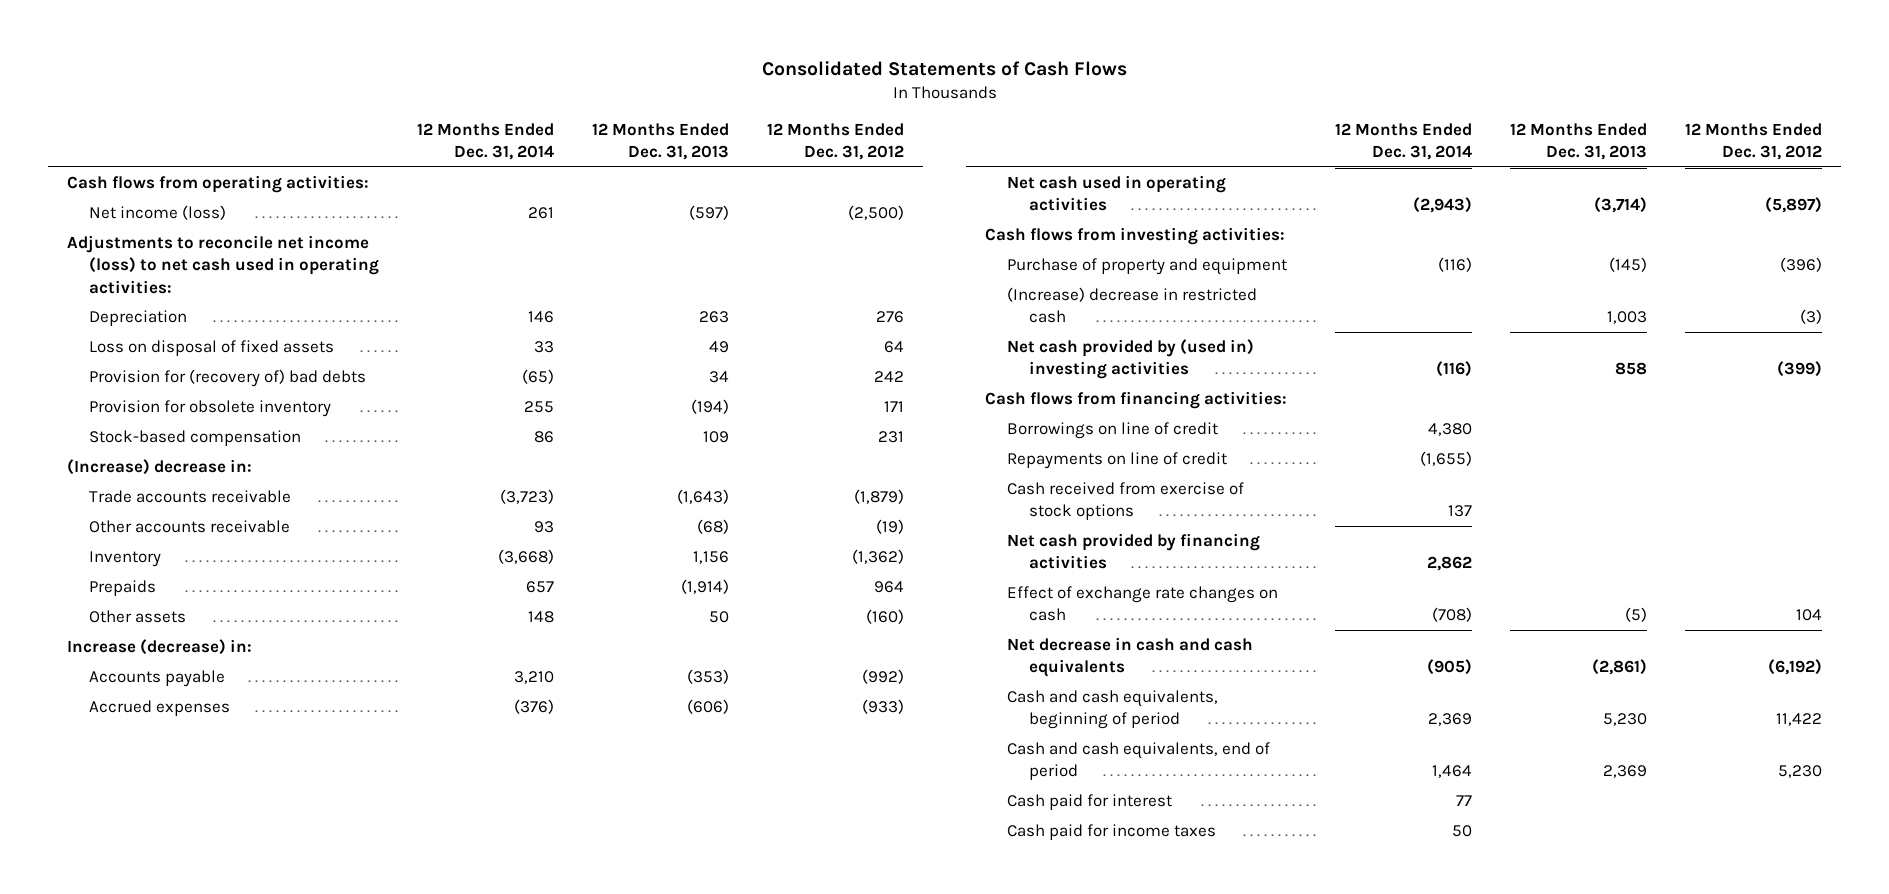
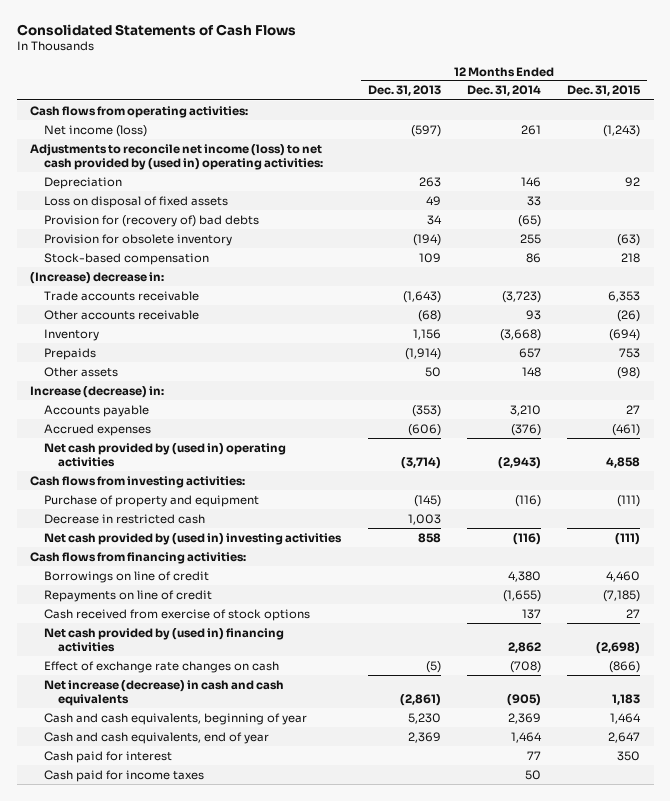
- | 12 Months Ended Dec. 31, 2014 | 12 Months Ended Dec. 31, 2013 | 12 Months Ended Dec. 31, 2012
+ | 12 Months Ended Dec. 31, 2013 | 12 Months Ended Dec. 31, 2014 | 12 Months Ended Dec. 31, 2015
- Adjustments to reconcile net income (loss) to net cash used in operating activities:
+ Adjustments to reconcile net income (loss) to net cash provided by (used in) operating activities:
- Net cash used in operating activities | (2,943) | (3,714) | (5,897)
+ Net cash provided by (used in) operating activities | (3,714) | (2,943) | 4,858
- (Increase) decrease in restricted cash | | 1,003 | (3)
+ Decrease in restricted cash | 1,003 | |
- Net cash provided by financing activities | 2,862 | |
+ Net cash provided by (used in) financing activities | | 2,862 | (2,698)
- Net decrease in cash and cash equivalents | (905) | (2,861) | (6,192)
- Cash and cash equivalents, beginning of period | 2,369 | 5,230 | 11,422
- Cash and cash equivalents, end of period | 1,464 | 2,369 | 5,230
+ Net increase (decrease) in cash and cash equivalents | (2,861) | (905) | 1,183
+ Cash and cash equivalents, beginning of year | 5,230 | 2,369 | 1,464
+ Cash and cash equivalents, end of year | 2,369 | 1,464 | 2,647

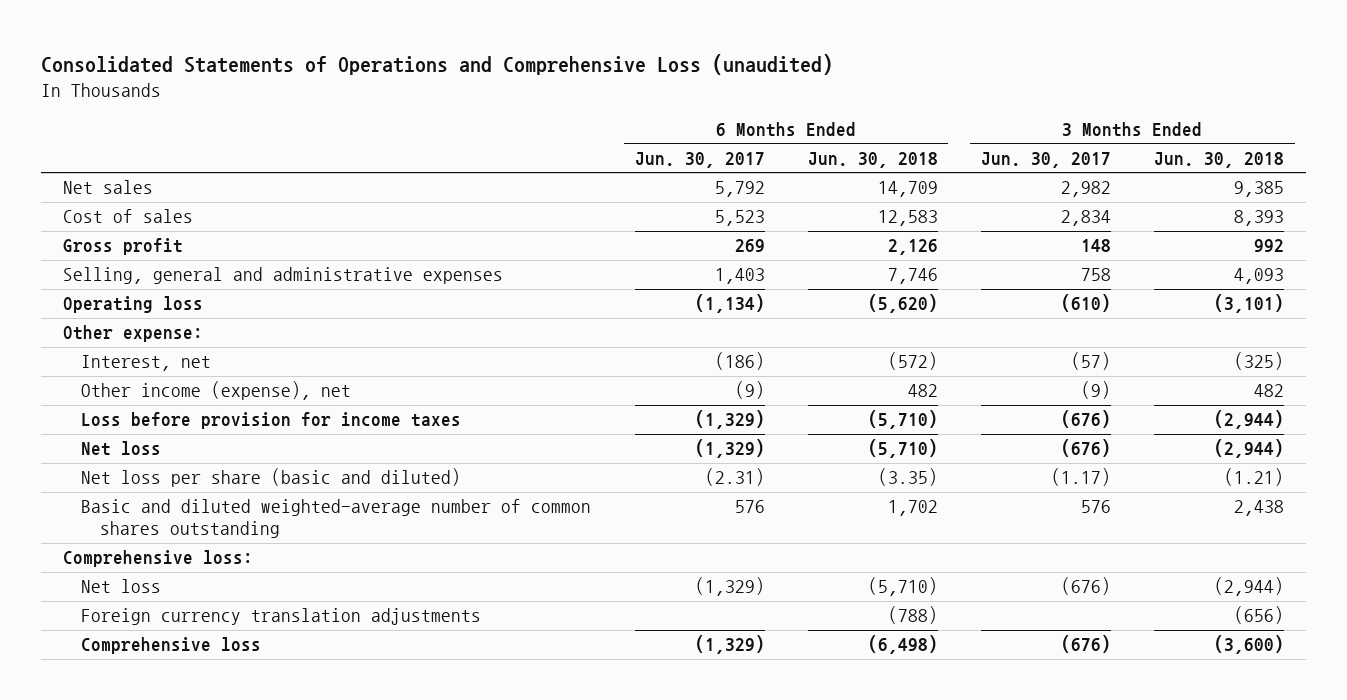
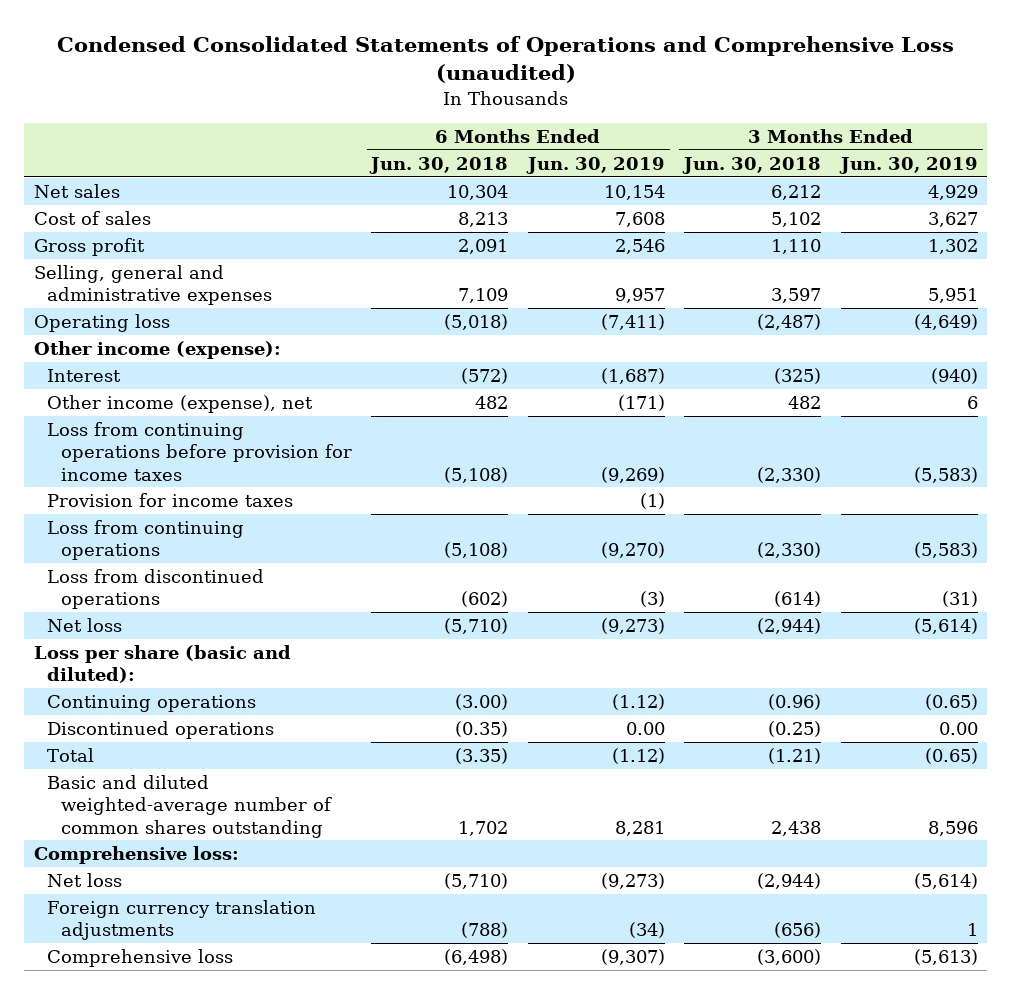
- Consolidated Statements of Operations and Comprehensive Loss (unaudited)
+ Condensed Consolidated Statements of Operations and Comprehensive Loss (unaudited)
- | 6 Months Ended Jun. 30, 2017 | 6 Months Ended Jun. 30, 2018 | 3 Months Ended Jun. 30, 2017 | 3 Months Ended Jun. 30, 2018
+ | 6 Months Ended Jun. 30, 2018 | 6 Months Ended Jun. 30, 2019 | 3 Months Ended Jun. 30, 2018 | 3 Months Ended Jun. 30, 2019
- Net sales | 5,792 | 14,709 | 2,982 | 9,385
- Cost of sales | 5,523 | 12,583 | 2,834 | 8,393
- Gross profit | 269 | 2,126 | 148 | 992
- Selling, general and administrative expenses | 1,403 | 7,746 | 758 | 4,093
- Operating loss | (1,134) | (5,620) | (610) | (3,101)
- Other expense:
- Interest, net | (186) | (572) | (57) | (325)
+ Net sales | 10,304 | 10,154 | 6,212 | 4,929
+ Cost of sales | 8,213 | 7,608 | 5,102 | 3,627
+ Gross profit | 2,091 | 2,546 | 1,110 | 1,302
+ Selling, general and administrative expenses | 7,109 | 9,957 | 3,597 | 5,951
+ Operating loss | (5,018) | (7,411) | (2,487) | (4,649)
+ Other income (expense):
+ Interest | (572) | (1,687) | (325) | (940)
- Loss before provision for income taxes | (1,329) | (5,710) | (676) | (2,944)
+ Loss from continuing operations before provision for income taxes | (5,108) | (9,269) | (2,330) | (5,583)
+ Provision for income taxes | | (1) | |
+ Loss from continuing operations | (5,108) | (9,270) | (2,330) | (5,583)
+ Loss from discontinued operations | (602) | (3) | (614) | (31)
- Net loss per share (basic and diluted) | (2.31) | (3.35) | (1.17) | (1.21)
+ Loss per share (basic and diluted):
+ Continuing operations | (3.00) | (1.12) | (0.96) | (0.65)
+ Discontinued operations | (0.35) | 0.00 | (0.25) | 0.00
+ Total | (3.35) | (1.12) | (1.21) | (0.65)

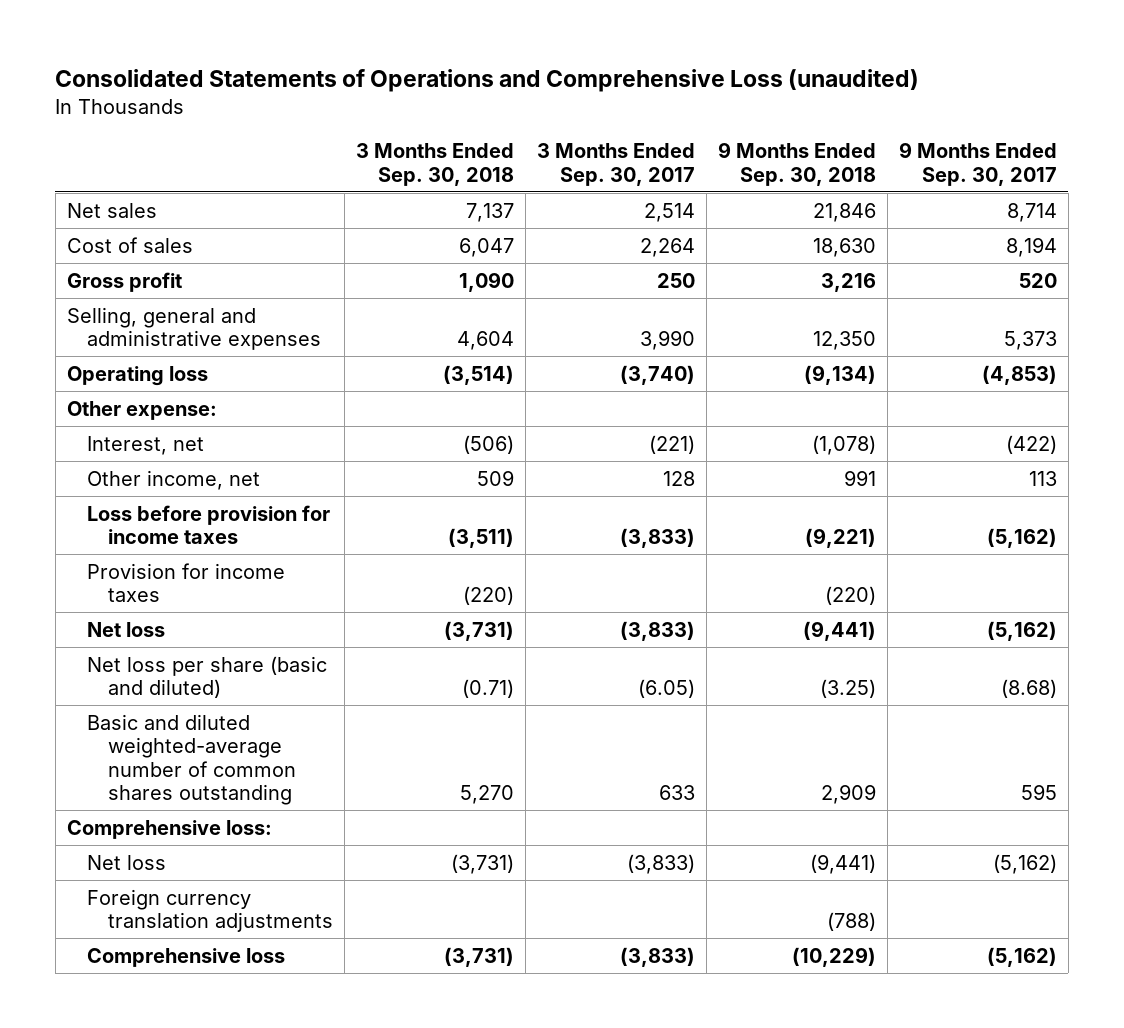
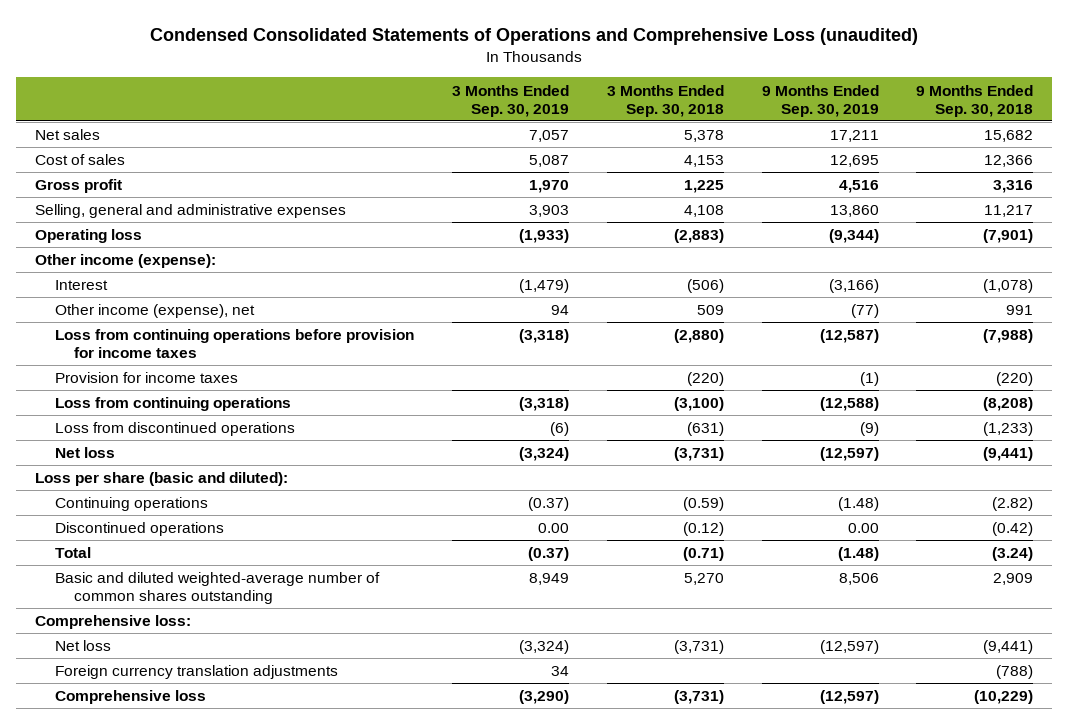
- Consolidated Statements of Operations and Comprehensive Loss (unaudited)
+ Condensed Consolidated Statements of Operations and Comprehensive Loss (unaudited)
- | 3 Months Ended Sep. 30, 2018 | 3 Months Ended Sep. 30, 2017 | 9 Months Ended Sep. 30, 2018 | 9 Months Ended Sep. 30, 2017
+ | 3 Months Ended Sep. 30, 2019 | 3 Months Ended Sep. 30, 2018 | 9 Months Ended Sep. 30, 2019 | 9 Months Ended Sep. 30, 2018
- Net sales | 7,137 | 2,514 | 21,846 | 8,714
- Cost of sales | 6,047 | 2,264 | 18,630 | 8,194
- Gross profit | 1,090 | 250 | 3,216 | 520
- Selling, general and administrative expenses | 4,604 | 3,990 | 12,350 | 5,373
- Operating loss | (3,514) | (3,740) | (9,134) | (4,853)
- Other expense:
- Interest, net | (506) | (221) | (1,078) | (422)
- Other income, net | 509 | 128 | 991 | 113
- Loss before provision for income taxes | (3,511) | (3,833) | (9,221) | (5,162)
+ Net sales | 7,057 | 5,378 | 17,211 | 15,682
+ Cost of sales | 5,087 | 4,153 | 12,695 | 12,366
+ Gross profit | 1,970 | 1,225 | 4,516 | 3,316
+ Selling, general and administrative expenses | 3,903 | 4,108 | 13,860 | 11,217
+ Operating loss | (1,933) | (2,883) | (9,344) | (7,901)
+ Other income (expense):
+ Interest | (1,479) | (506) | (3,166) | (1,078)
+ Other income (expense), net | 94 | 509 | (77) | 991
+ Loss from continuing operations before provision for income taxes | (3,318) | (2,880) | (12,587) | (7,988)
+ Loss from continuing operations | (3,318) | (3,100) | (12,588) | (8,208)
+ Loss from discontinued operations | (6) | (631) | (9) | (1,233)
- Net loss per share (basic and diluted) | (0.71) | (6.05) | (3.25) | (8.68)
+ Loss per share (basic and diluted):
+ Continuing operations | (0.37) | (0.59) | (1.48) | (2.82)
+ Discontinued operations | 0.00 | (0.12) | 0.00 | (0.42)
+ Total | (0.37) | (0.71) | (1.48) | (3.24)

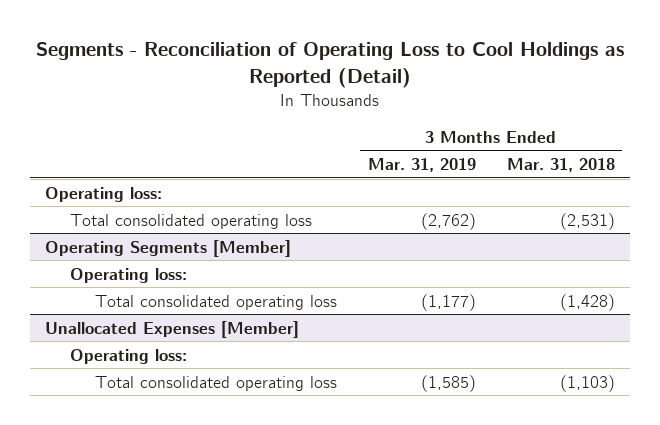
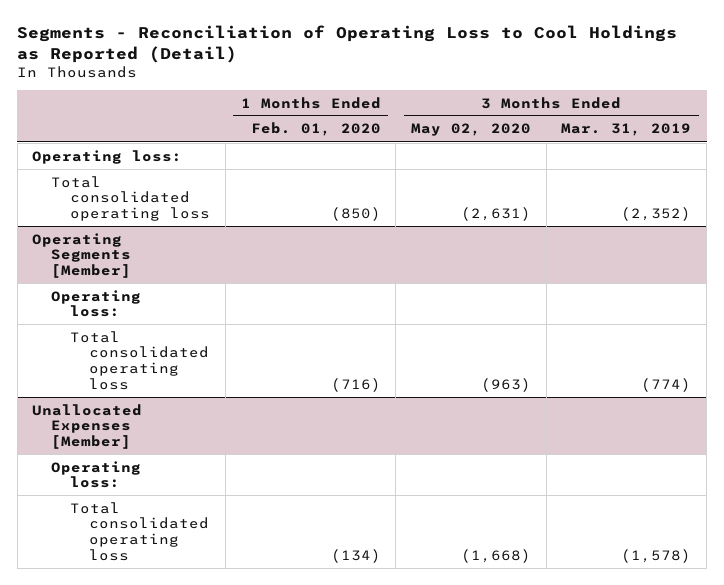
- | 3 Months Ended Mar. 31, 2019 | 3 Months Ended Mar. 31, 2018
+ | 1 Months Ended Feb. 01, 2020 | 3 Months Ended May 02, 2020 | 3 Months Ended Mar. 31, 2019
- Total consolidated operating loss | (2,762) | (2,531)
+ Total consolidated operating loss | (850) | (2,631) | (2,352)
@ Operating Segments [Member]
- Total consolidated operating loss | (1,177) | (1,428)
+ Total consolidated operating loss | (716) | (963) | (774)
@ Unallocated Expenses [Member]
- Total consolidated operating loss | (1,585) | (1,103)
+ Total consolidated operating loss | (134) | (1,668) | (1,578)

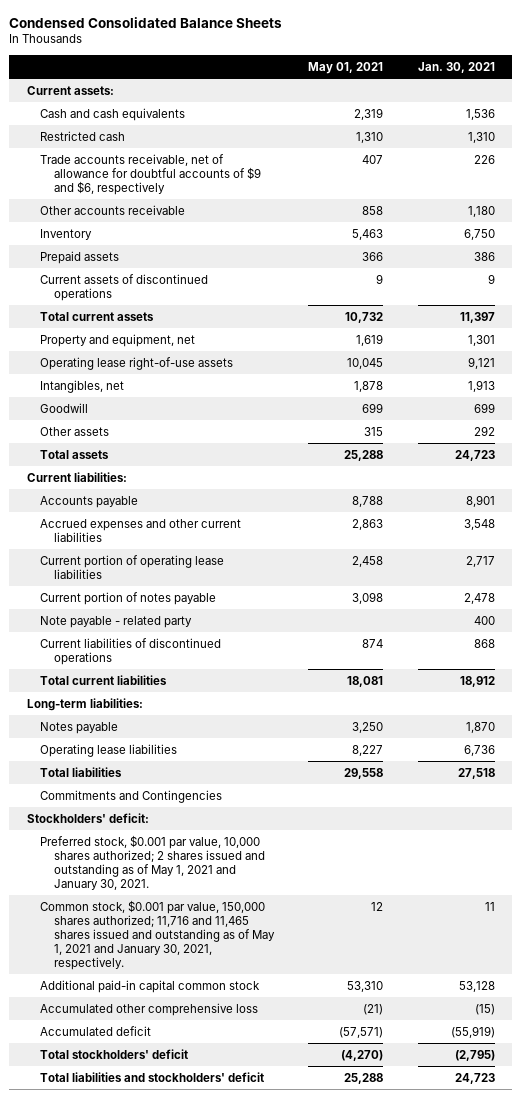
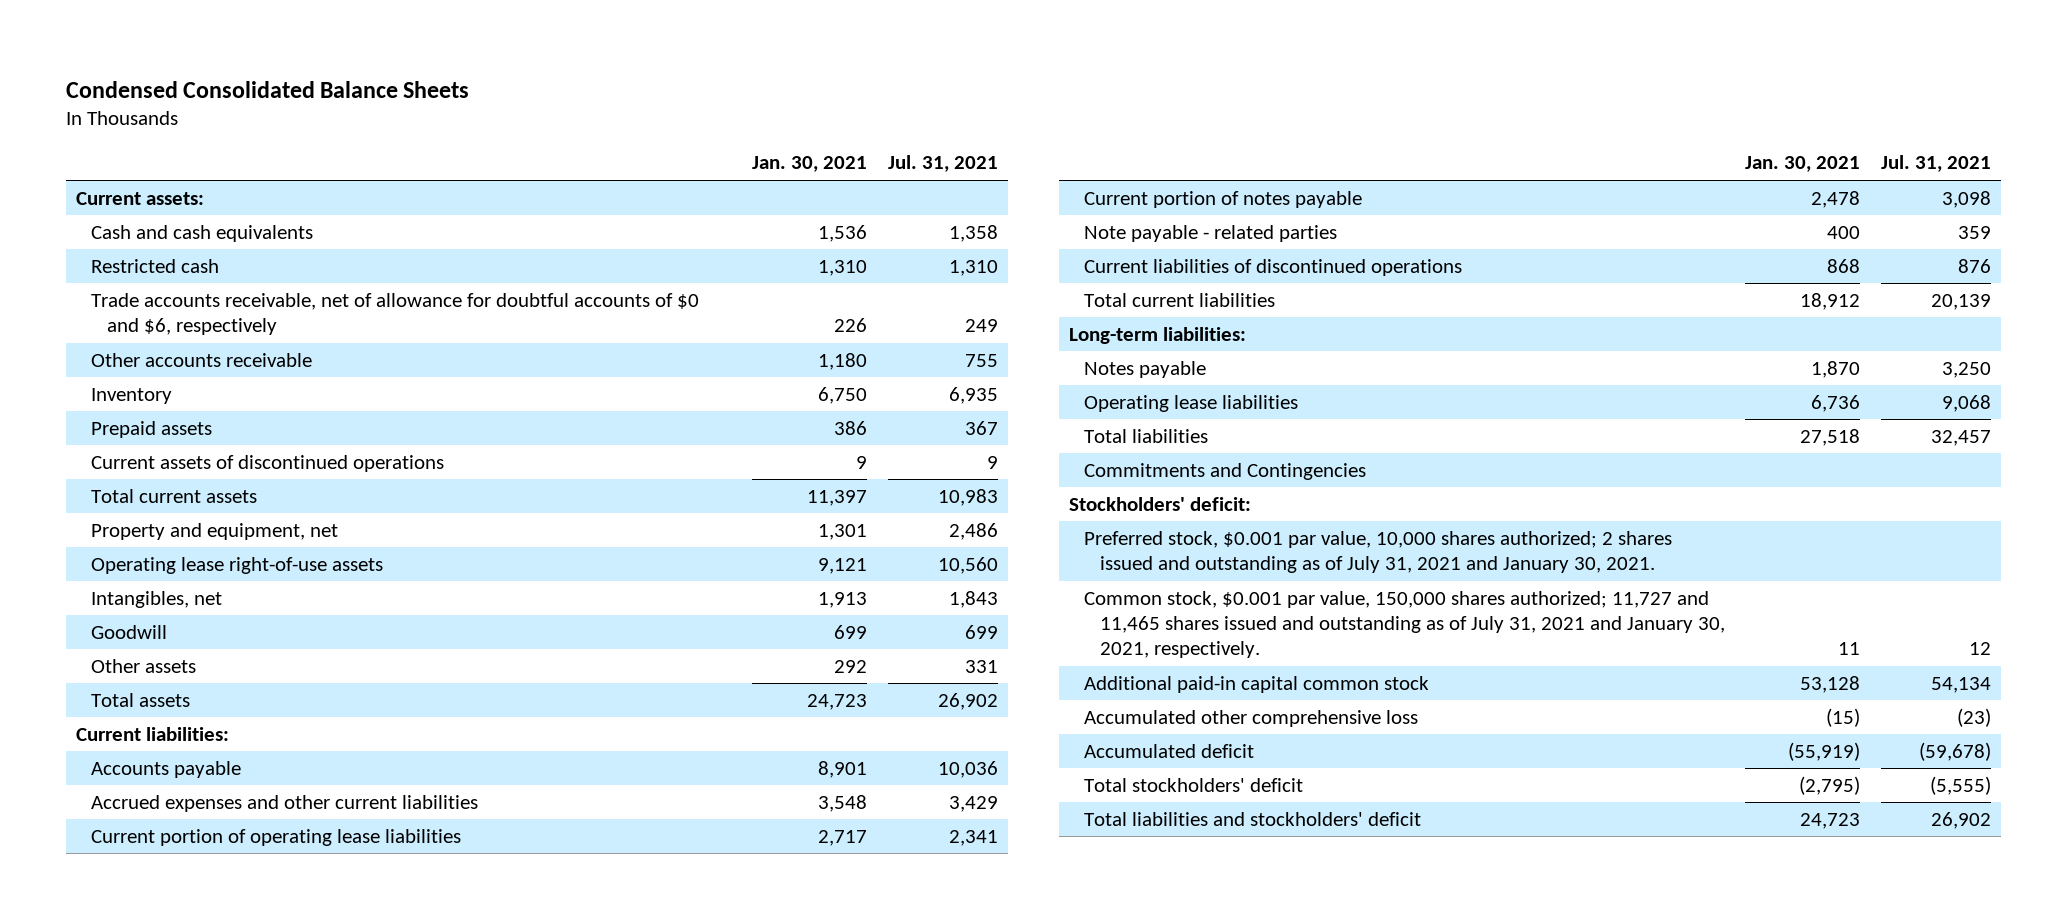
- | May 01, 2021 | Jan. 30, 2021
+ | Jan. 30, 2021 | Jul. 31, 2021
- Trade accounts receivable, net of allowance for doubtful accounts of $9 and $6, respectively | 407 | 226
+ Trade accounts receivable, net of allowance for doubtful accounts of $0 and $6, respectively | 226 | 249
- Note payable - related party | | 400
+ Note payable - related parties | 400 | 359
- Preferred stock, $0.001 par value, 10,000 shares authorized; 2 shares issued and outstanding as of May 1, 2021 and January 30, 2021.
- Common stock, $0.001 par value, 150,000 shares authorized; 11,716 and 11,465 shares issued and outstanding as of May 1, 2021 and January 30, 2021, respectively. | 12 | 11
+ Preferred stock, $0.001 par value, 10,000 shares authorized; 2 shares issued and outstanding as of July 31, 2021 and January 30, 2021.
+ Common stock, $0.001 par value, 150,000 shares authorized; 11,727 and 11,465 shares issued and outstanding as of July 31, 2021 and January 30, 2021, respectively. | 11 | 12

